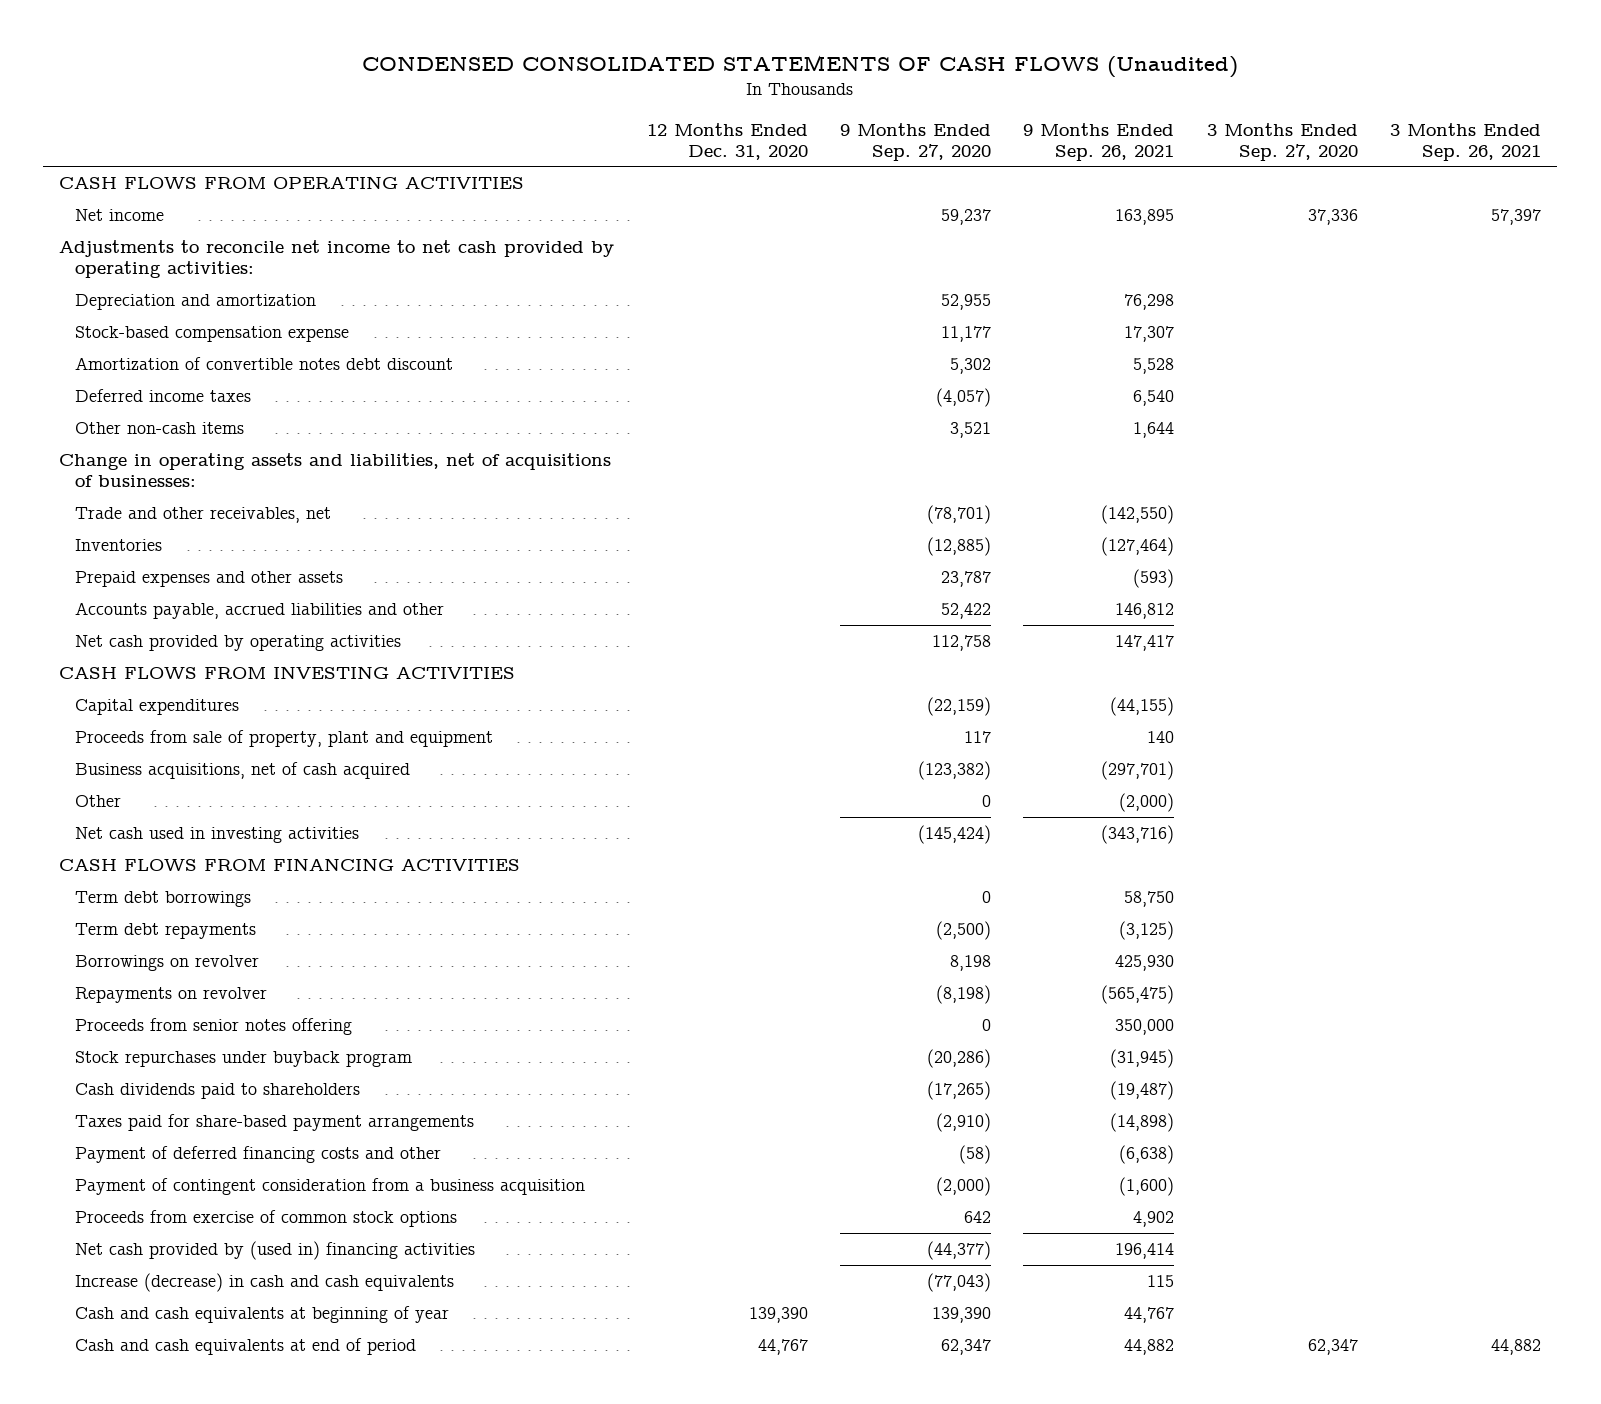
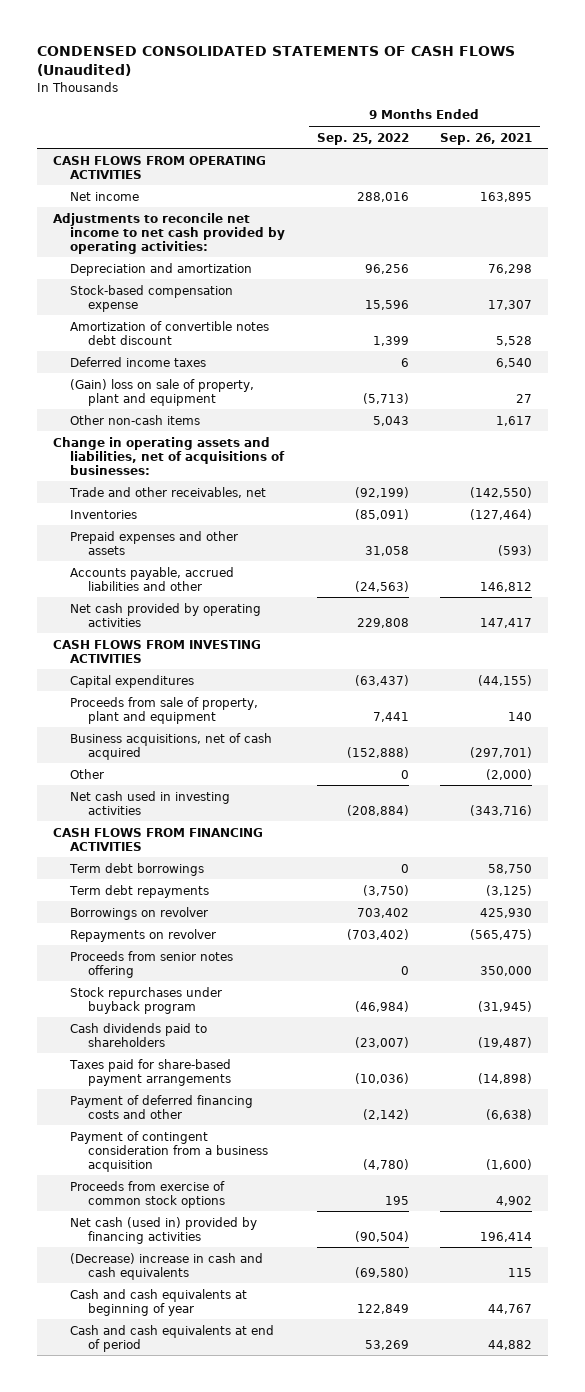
- | 12 Months Ended Dec. 31, 2020 | 9 Months Ended Sep. 27, 2020 | 9 Months Ended Sep. 26, 2021 | 3 Months Ended Sep. 27, 2020 | 3 Months Ended Sep. 26, 2021
+ | 9 Months Ended Sep. 25, 2022 | 9 Months Ended Sep. 26, 2021
- Other non-cash items | | 3,521 | 1,644 | |
+ (Gain) loss on sale of property, plant and equipment | (5,713) | 27
+ Other non-cash items | 5,043 | 1,617
- Net cash provided by (used in) financing activities | | (44,377) | 196,414 | |
- Increase (decrease) in cash and cash equivalents | | (77,043) | 115 | |
+ Net cash (used in) provided by financing activities | (90,504) | 196,414
+ (Decrease) increase in cash and cash equivalents | (69,580) | 115

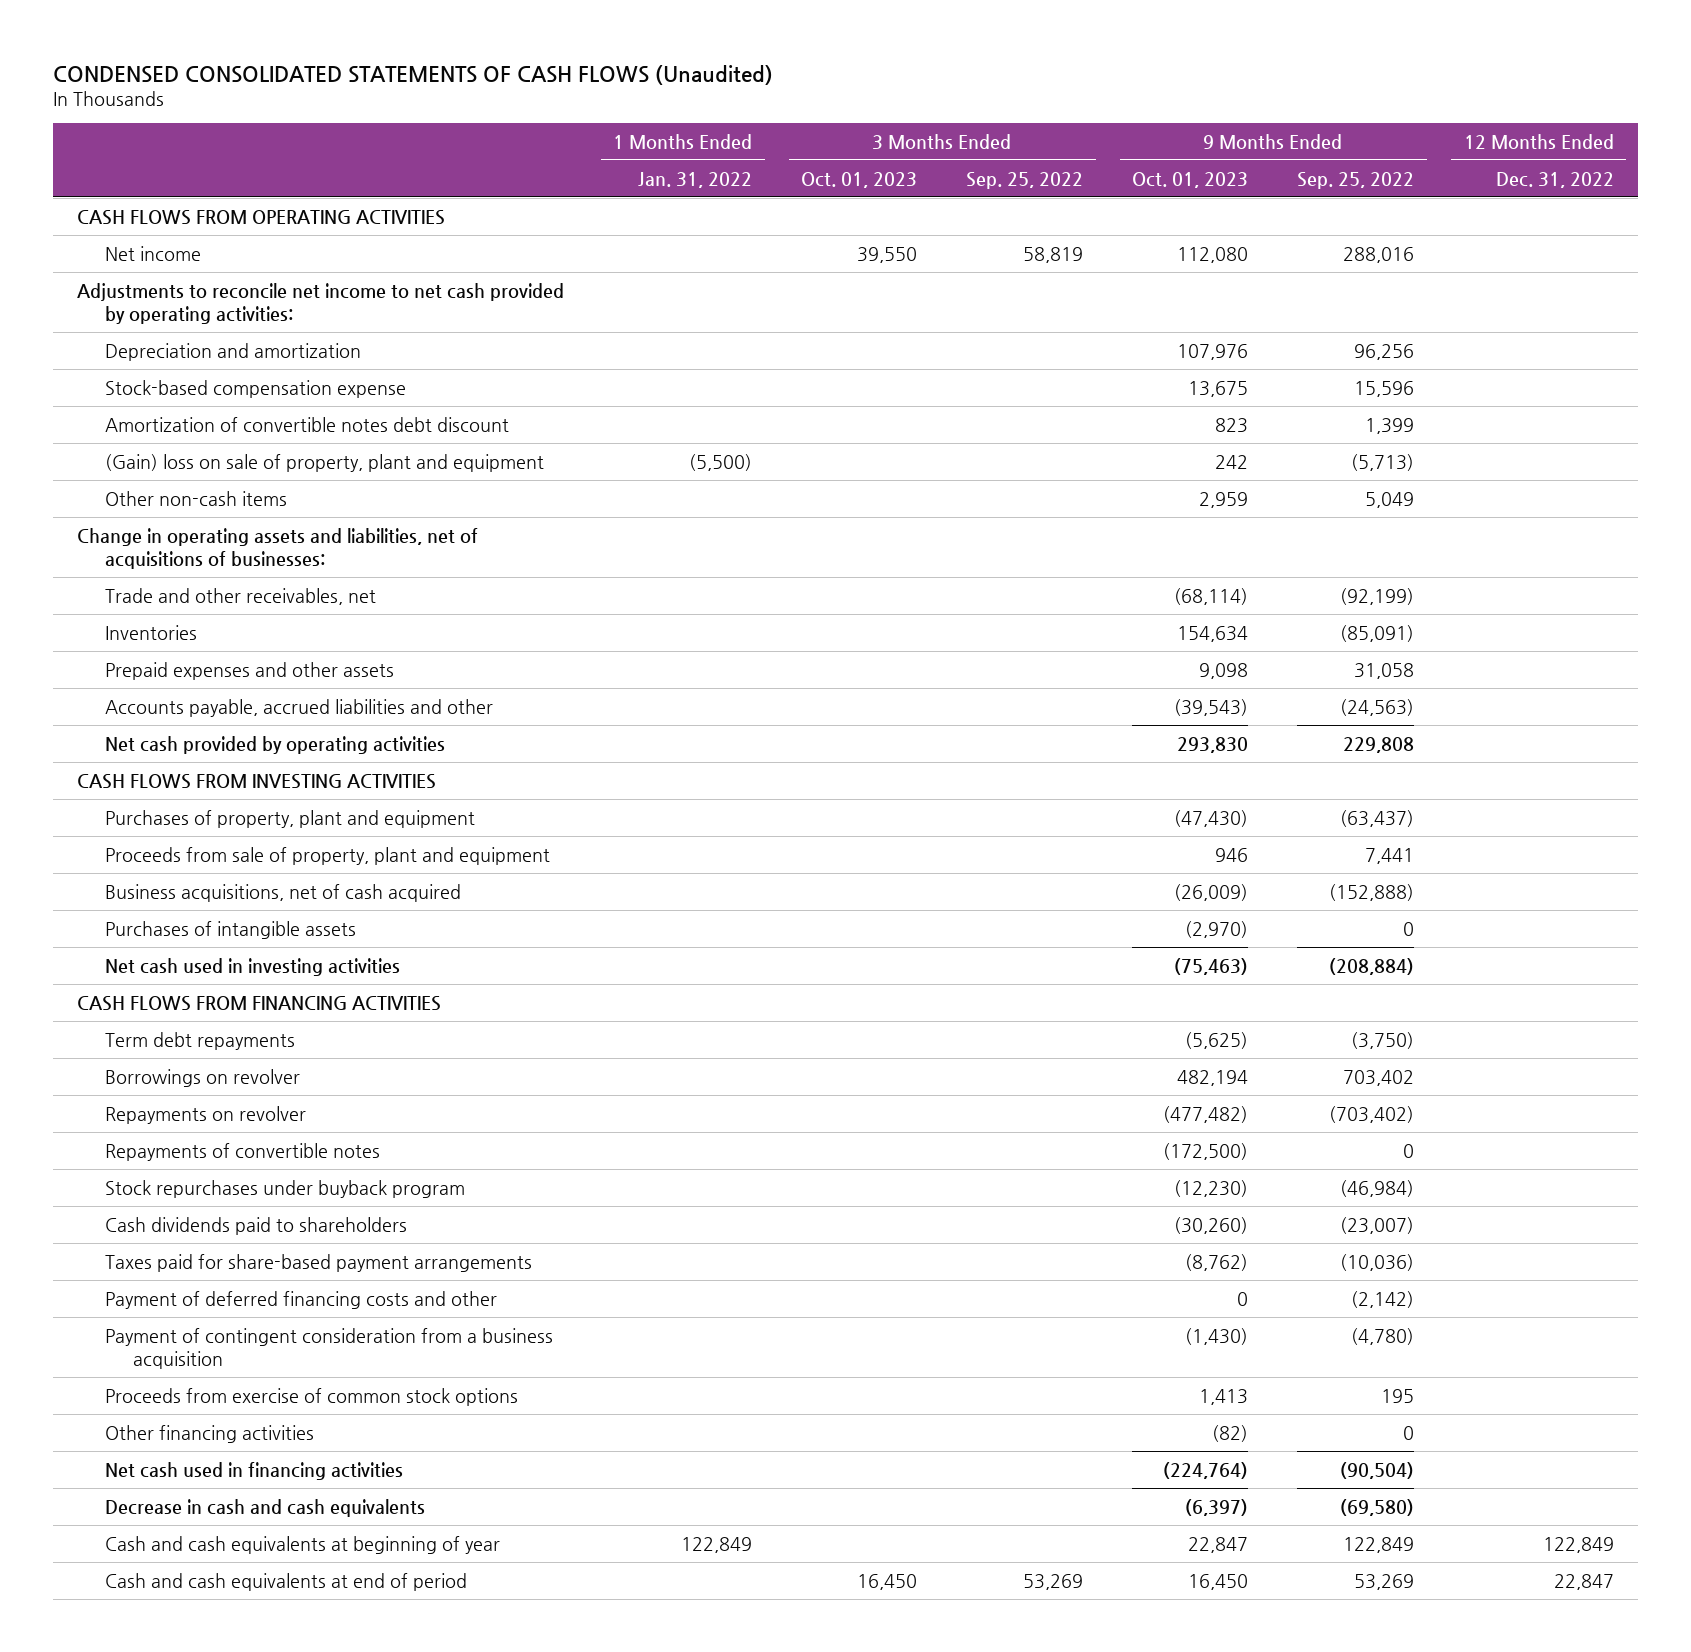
- | 9 Months Ended Sep. 25, 2022 | 9 Months Ended Sep. 26, 2021
+ | 1 Months Ended Jan. 31, 2022 | 3 Months Ended Oct. 01, 2023 | 3 Months Ended Sep. 25, 2022 | 9 Months Ended Oct. 01, 2023 | 9 Months Ended Sep. 25, 2022 | 12 Months Ended Dec. 31, 2022
- Deferred income taxes | 6 | 6,540
- Other non-cash items | 5,043 | 1,617
+ Other non-cash items | | | | 2,959 | 5,049 |
- Capital expenditures | (63,437) | (44,155)
+ Purchases of property, plant and equipment | | | | (47,430) | (63,437) |
- Other | 0 | (2,000)
+ Purchases of intangible assets | | | | (2,970) | 0 |
- Term debt borrowings | 0 | 58,750
- Proceeds from senior notes offering | 0 | 350,000
+ Repayments of convertible notes | | | | (172,500) | 0 |
- Net cash (used in) provided by financing activities | (90,504) | 196,414
- (Decrease) increase in cash and cash equivalents | (69,580) | 115
+ Other financing activities | | | | (82) | 0 |
+ Net cash used in financing activities | | | | (224,764) | (90,504) |
+ Decrease in cash and cash equivalents | | | | (6,397) | (69,580) |

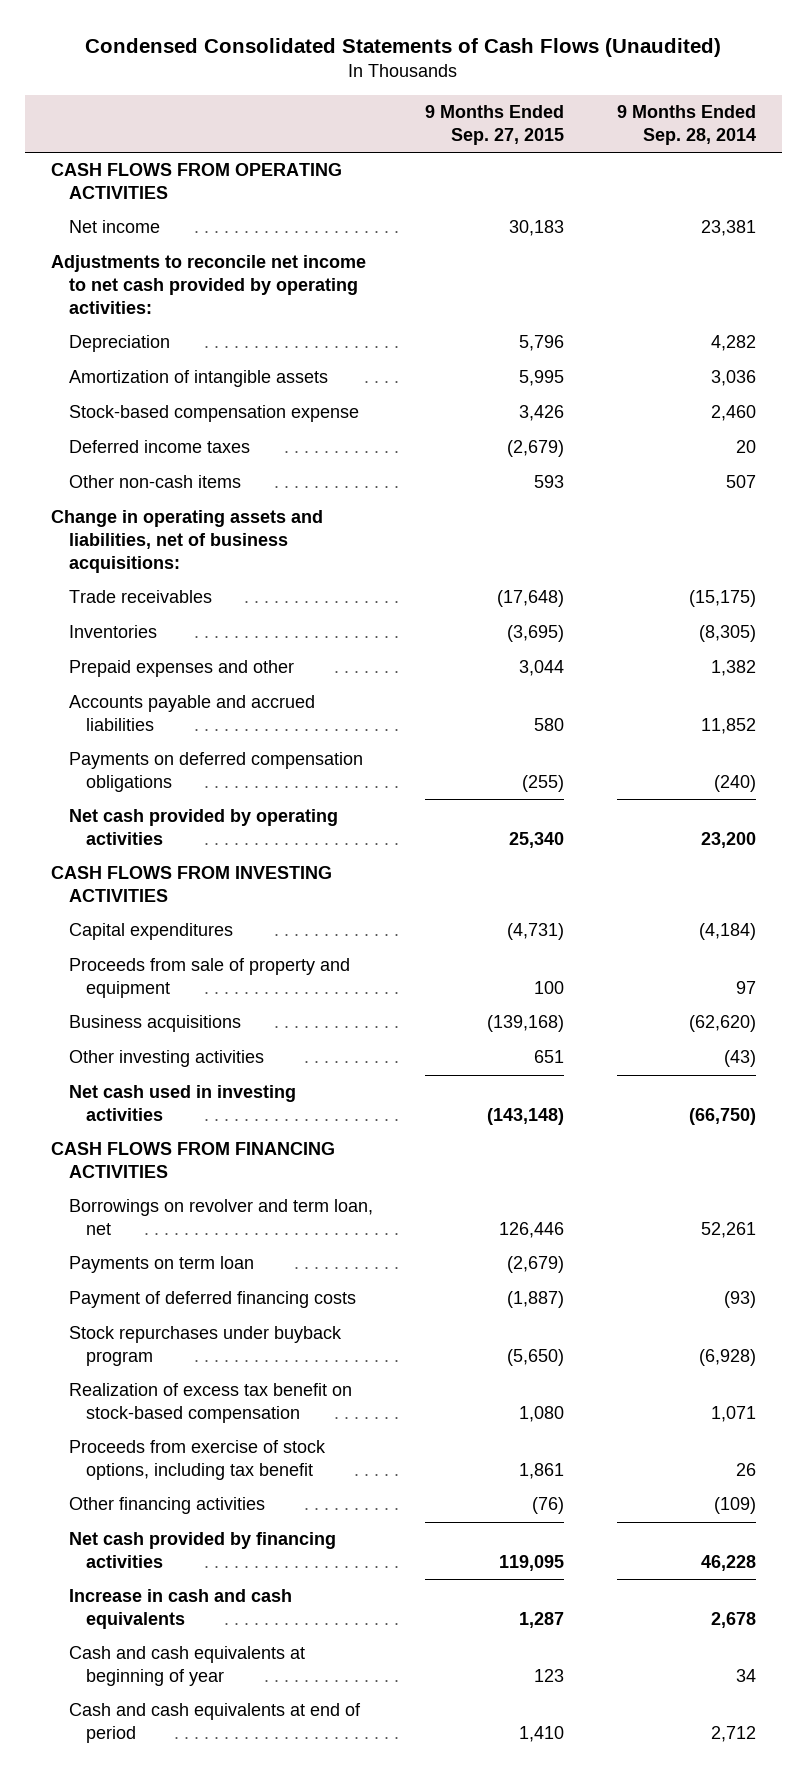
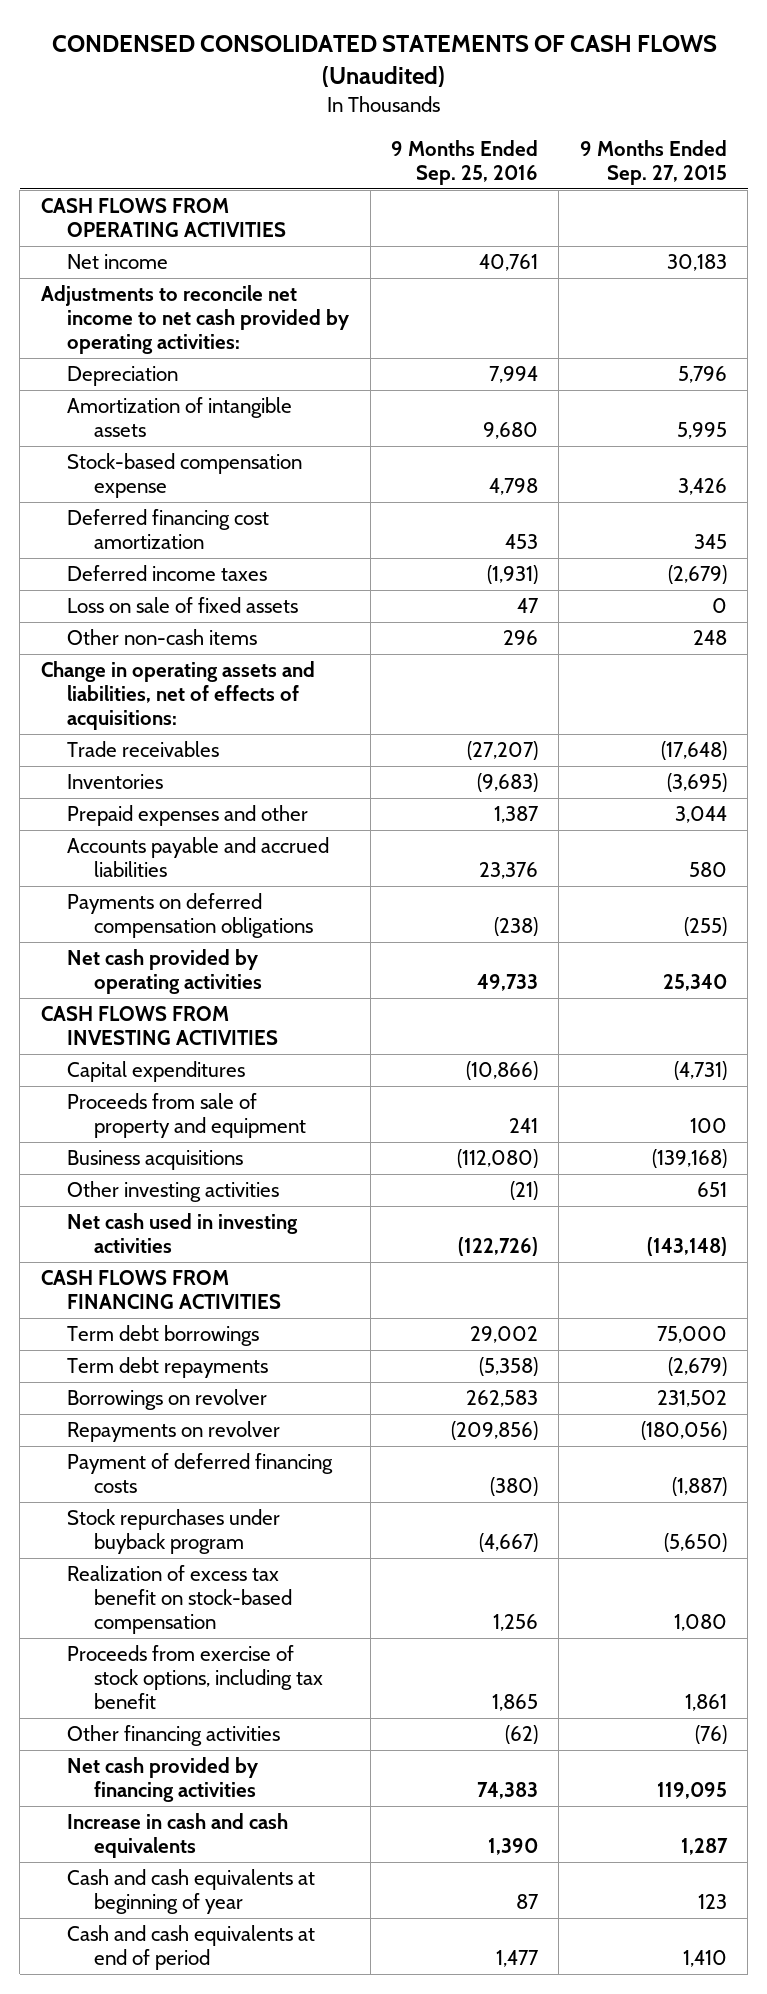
- Condensed Consolidated Statements of Cash Flows (Unaudited)
+ CONDENSED CONSOLIDATED STATEMENTS OF CASH FLOWS (Unaudited)
- | 9 Months Ended Sep. 27, 2015 | 9 Months Ended Sep. 28, 2014
+ | 9 Months Ended Sep. 25, 2016 | 9 Months Ended Sep. 27, 2015
+ Deferred financing cost amortization | 453 | 345
- Other non-cash items | 593 | 507
- Change in operating assets and liabilities, net of business acquisitions:
+ Loss on sale of fixed assets | 47 | 0
+ Other non-cash items | 296 | 248
+ Change in operating assets and liabilities, net of effects of acquisitions:
- Borrowings on revolver and term loan, net | 126,446 | 52,261
- Payments on term loan | (2,679) |
+ Term debt borrowings | 29,002 | 75,000
+ Term debt repayments | (5,358) | (2,679)
+ Borrowings on revolver | 262,583 | 231,502
+ Repayments on revolver | (209,856) | (180,056)

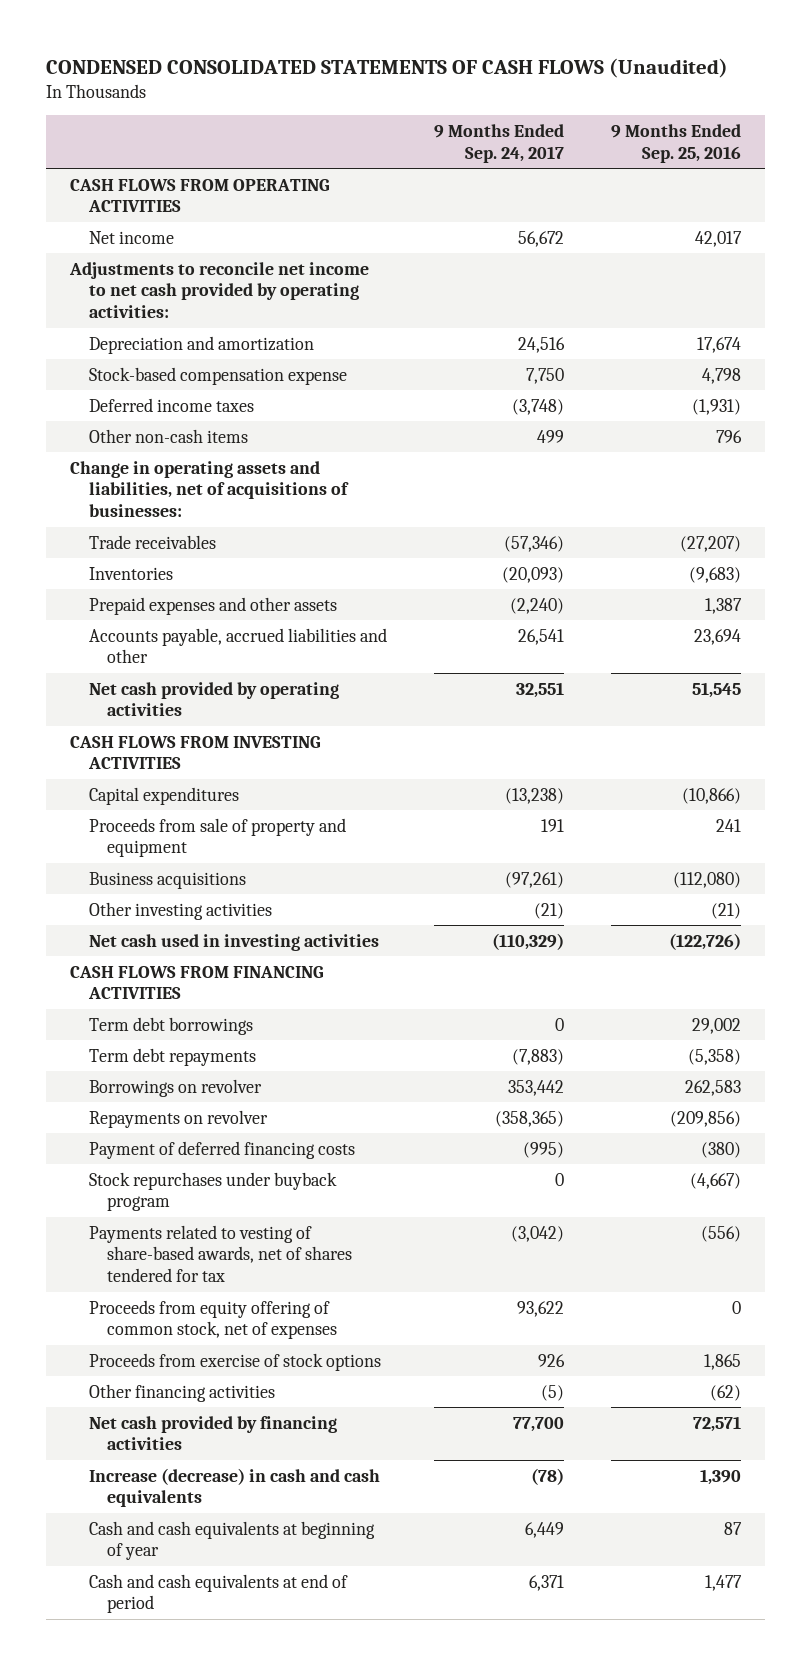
- | 9 Months Ended Sep. 25, 2016 | 9 Months Ended Sep. 27, 2015
+ | 9 Months Ended Sep. 24, 2017 | 9 Months Ended Sep. 25, 2016
- Net income | 40,761 | 30,183
+ Net income | 56,672 | 42,017
- Depreciation | 7,994 | 5,796
- Amortization of intangible assets | 9,680 | 5,995
+ Depreciation and amortization | 24,516 | 17,674
- Deferred financing cost amortization | 453 | 345
- Loss on sale of fixed assets | 47 | 0
- Other non-cash items | 296 | 248
- Change in operating assets and liabilities, net of effects of acquisitions:
+ Other non-cash items | 499 | 796
+ Change in operating assets and liabilities, net of acquisitions of businesses:
- Prepaid expenses and other | 1,387 | 3,044
- Accounts payable and accrued liabilities | 23,376 | 580
- Payments on deferred compensation obligations | (238) | (255)
- Net cash provided by operating activities | 49,733 | 25,340
+ Prepaid expenses and other assets | (2,240) | 1,387
+ Accounts payable, accrued liabilities and other | 26,541 | 23,694
+ Net cash provided by operating activities | 32,551 | 51,545
- Realization of excess tax benefit on stock-based compensation | 1,256 | 1,080
- Proceeds from exercise of stock options, including tax benefit | 1,865 | 1,861
+ Payments related to vesting of share-based awards, net of shares tendered for tax | (3,042) | (556)
+ Proceeds from equity offering of common stock, net of expenses | 93,622 | 0
+ Proceeds from exercise of stock options | 926 | 1,865
- Net cash provided by financing activities | 74,383 | 119,095
- Increase in cash and cash equivalents | 1,390 | 1,287
+ Net cash provided by financing activities | 77,700 | 72,571
+ Increase (decrease) in cash and cash equivalents | (78) | 1,390

